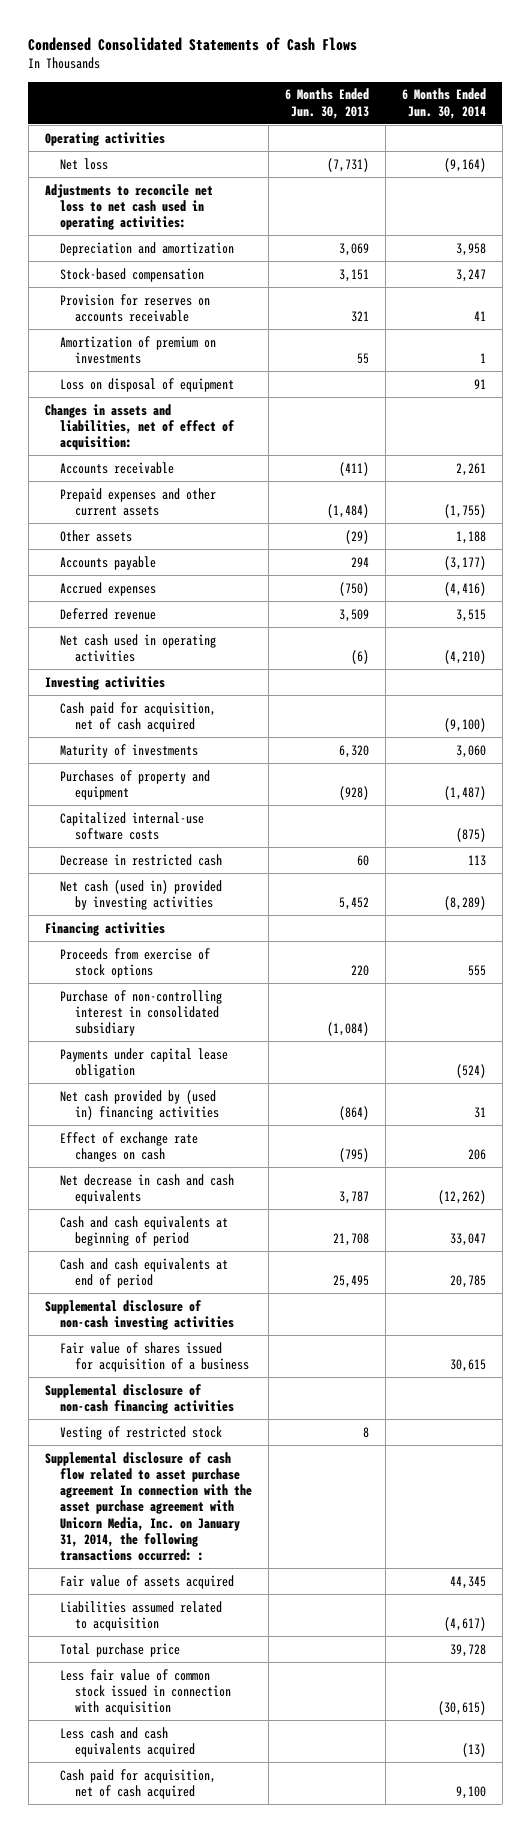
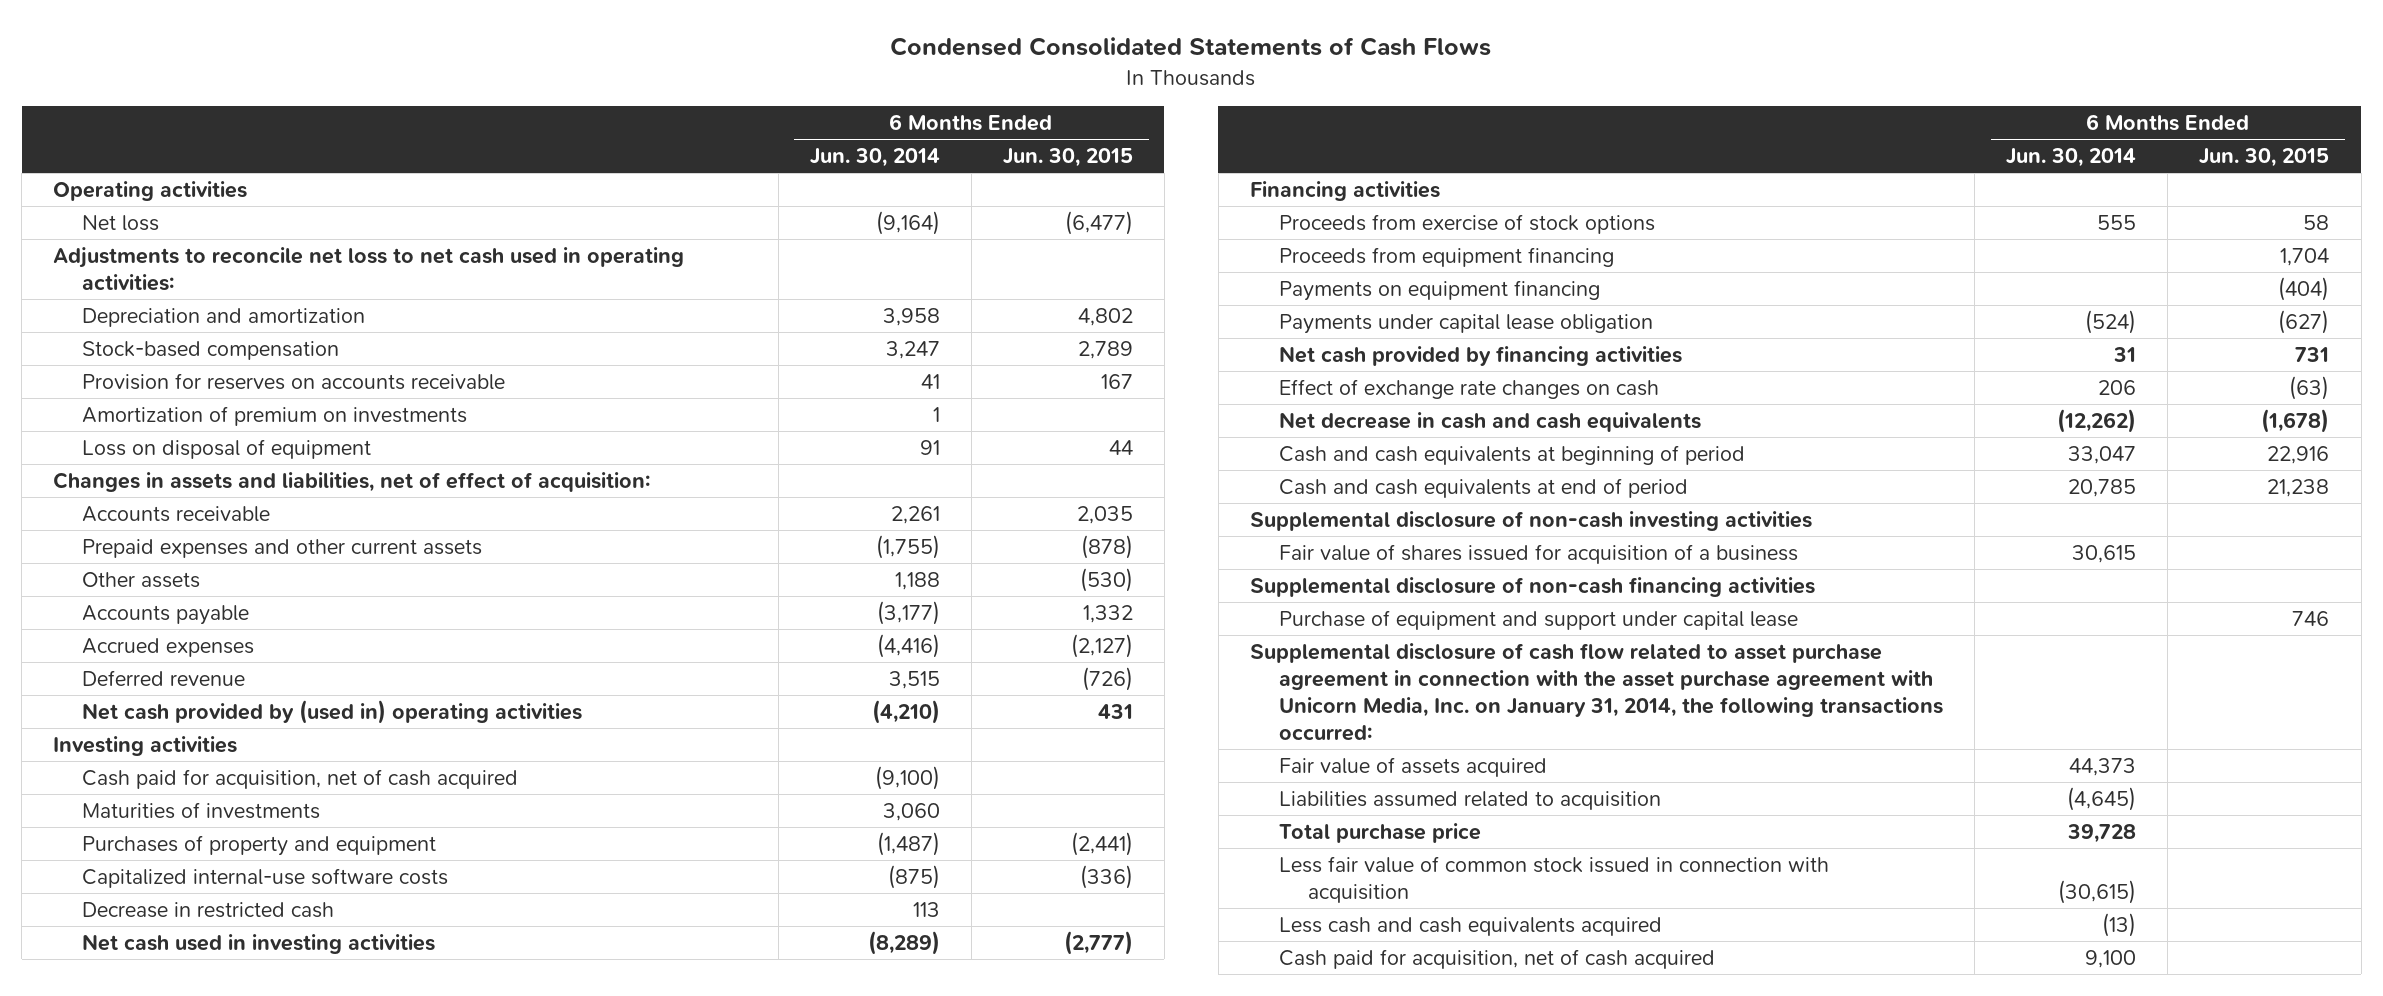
- | 6 Months Ended Jun. 30, 2013 | 6 Months Ended Jun. 30, 2014
+ | 6 Months Ended Jun. 30, 2014 | 6 Months Ended Jun. 30, 2015
- Net cash used in operating activities | (6) | (4,210)
+ Net cash provided by (used in) operating activities | (4,210) | 431
- Maturity of investments | 6,320 | 3,060
+ Maturities of investments | 3,060 |
- Net cash (used in) provided by investing activities | 5,452 | (8,289)
+ Net cash used in investing activities | (8,289) | (2,777)
- Purchase of non-controlling interest in consolidated subsidiary | (1,084) |
+ Proceeds from equipment financing | | 1,704
+ Payments on equipment financing | | (404)
- Net cash provided by (used in) financing activities | (864) | 31
+ Net cash provided by financing activities | 31 | 731
- Vesting of restricted stock | 8 |
- Supplemental disclosure of cash flow related to asset purchase agreement In connection with the asset purchase agreement with Unicorn Media, Inc. on January 31, 2014, the following transactions occurred: :
- Fair value of assets acquired | | 44,345
- Liabilities assumed related to acquisition | | (4,617)
+ Purchase of equipment and support under capital lease | | 746
+ Supplemental disclosure of cash flow related to asset purchase agreement in connection with the asset purchase agreement with Unicorn Media, Inc. on January 31, 2014, the following transactions occurred:
+ Fair value of assets acquired | 44,373 |
+ Liabilities assumed related to acquisition | (4,645) |

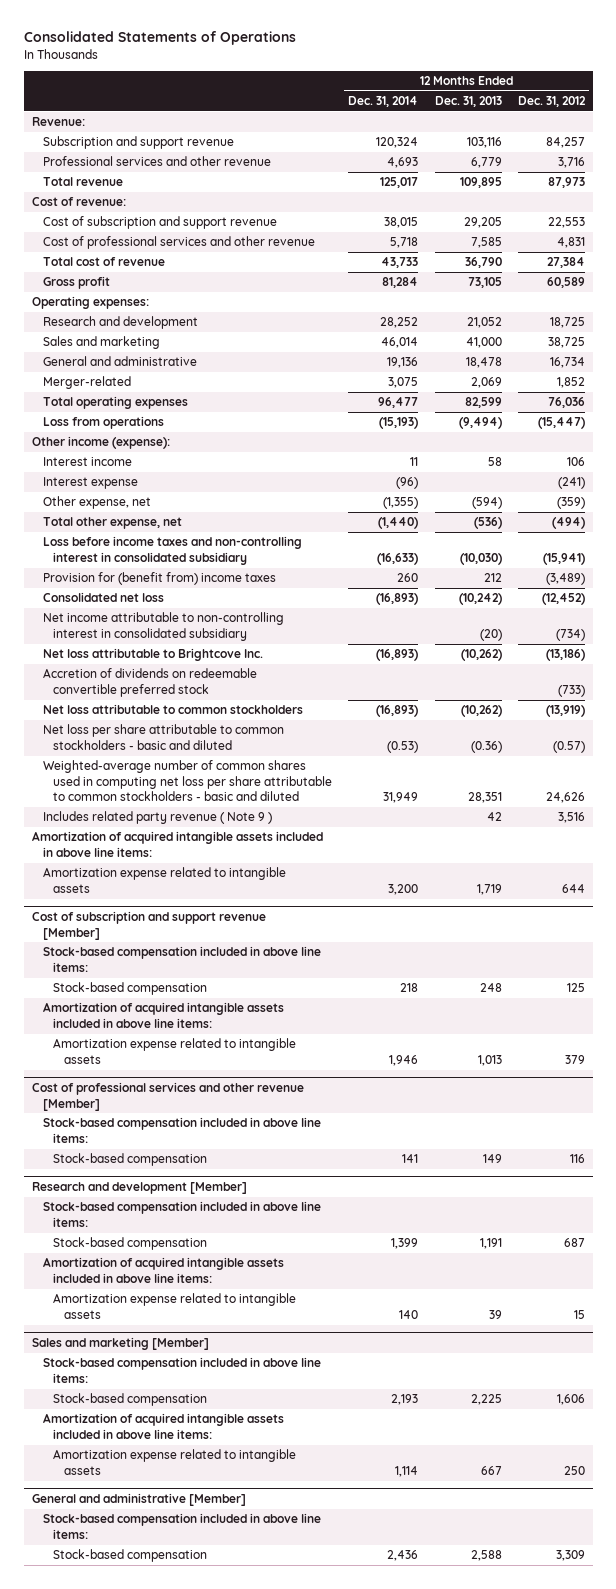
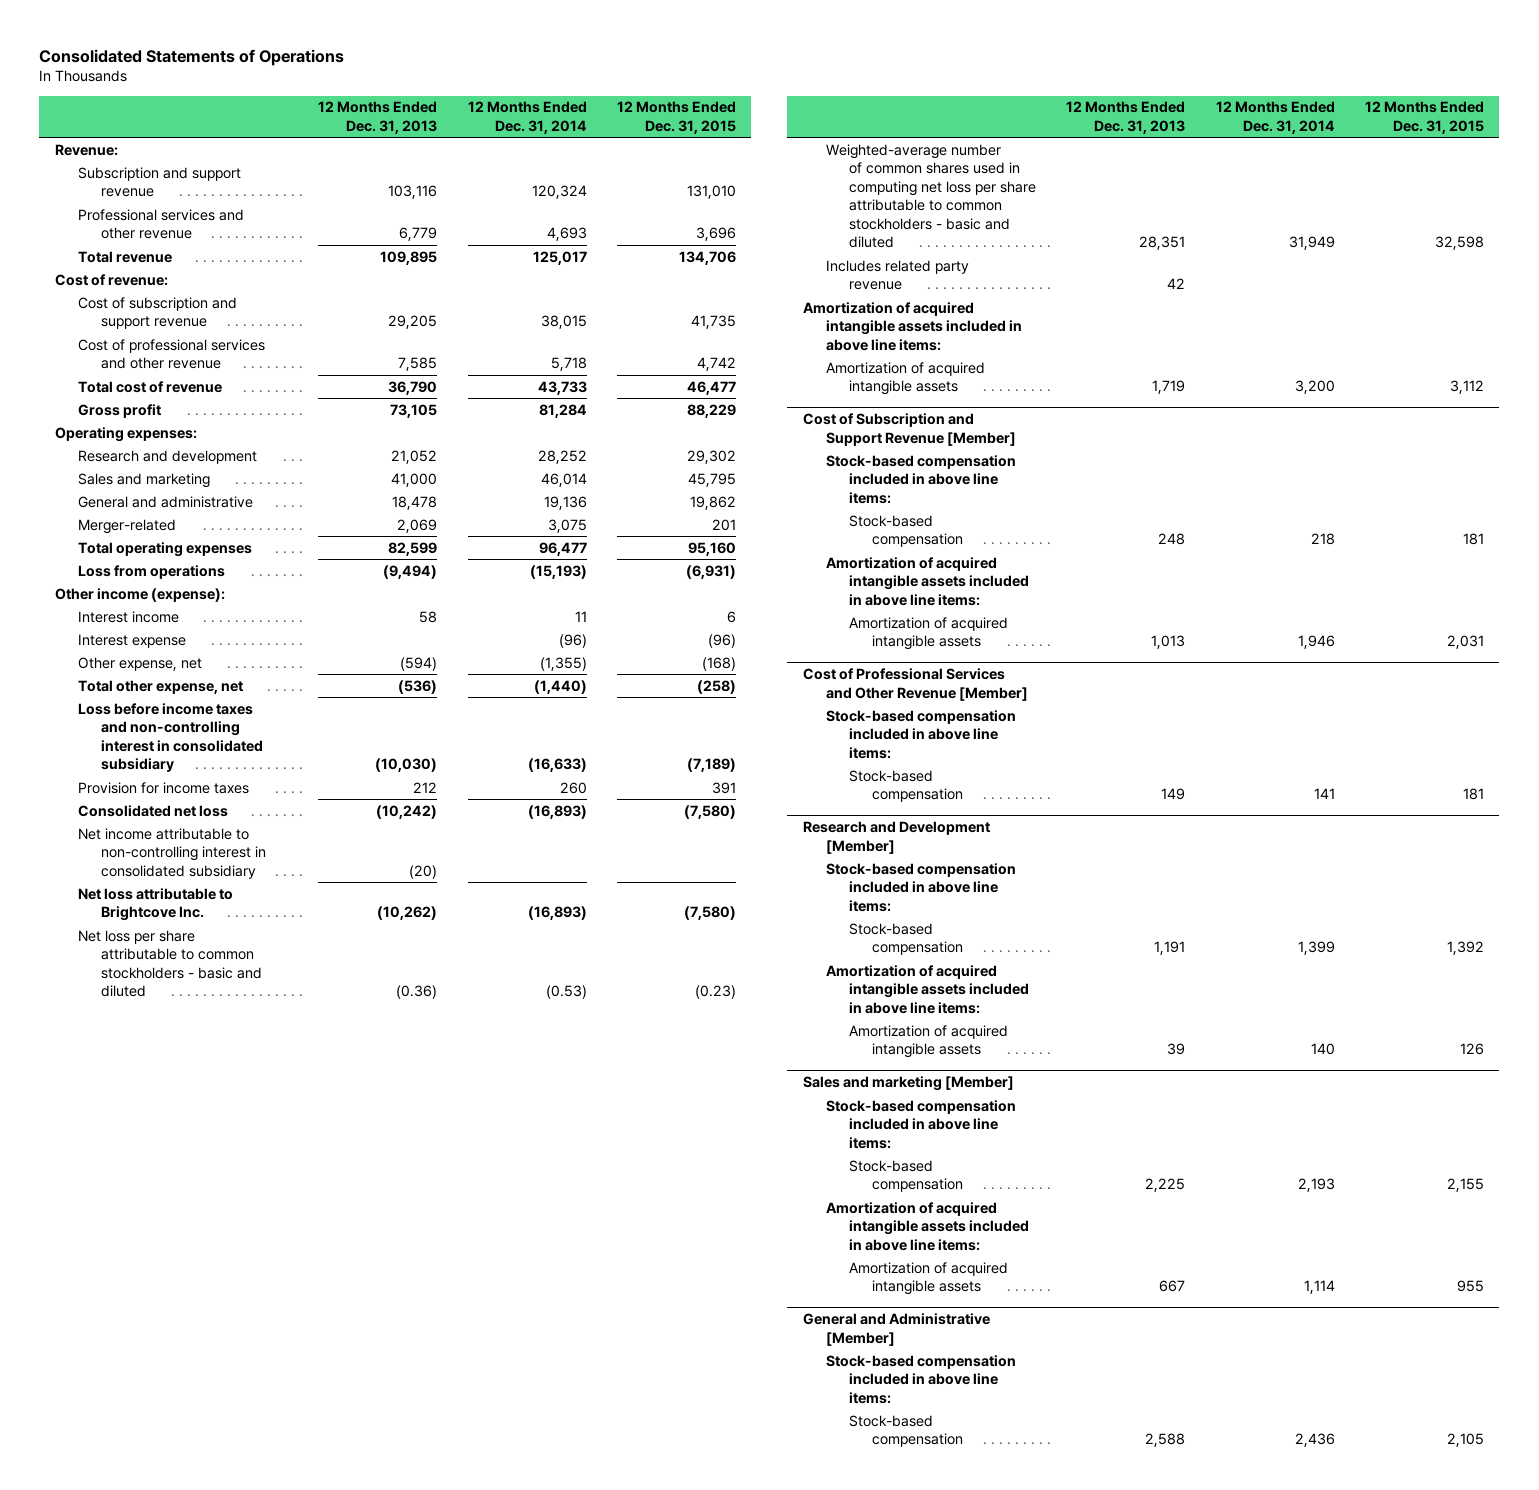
- | 12 Months Ended Dec. 31, 2014 | 12 Months Ended Dec. 31, 2013 | 12 Months Ended Dec. 31, 2012
+ | 12 Months Ended Dec. 31, 2013 | 12 Months Ended Dec. 31, 2014 | 12 Months Ended Dec. 31, 2015
- Provision for (benefit from) income taxes | 260 | 212 | (3,489)
+ Provision for income taxes | 212 | 260 | 391
- Accretion of dividends on redeemable convertible preferred stock | | | (733)
- Net loss attributable to common stockholders | (16,893) | (10,262) | (13,919)
- Includes related party revenue ( Note 9 ) | | 42 | 3,516
+ Includes related party revenue | 42 | |
- Amortization expense related to intangible assets | 3,200 | 1,719 | 644
- Cost of subscription and support revenue [Member]
+ Amortization of acquired intangible assets | 1,719 | 3,200 | 3,112
+ Cost of Subscription and Support Revenue [Member]
- Amortization expense related to intangible assets | 1,946 | 1,013 | 379
- Cost of professional services and other revenue [Member]
+ Amortization of acquired intangible assets | 1,013 | 1,946 | 2,031
+ Cost of Professional Services and Other Revenue [Member]
- Research and development [Member]
+ Research and Development [Member]
- Amortization expense related to intangible assets | 140 | 39 | 15
+ Amortization of acquired intangible assets | 39 | 140 | 126
@ Sales and marketing [Member]
- Amortization expense related to intangible assets | 1,114 | 667 | 250
- General and administrative [Member]
@ Sales and marketing [Member]
+ Amortization of acquired intangible assets | 667 | 1,114 | 955
+ General and Administrative [Member]

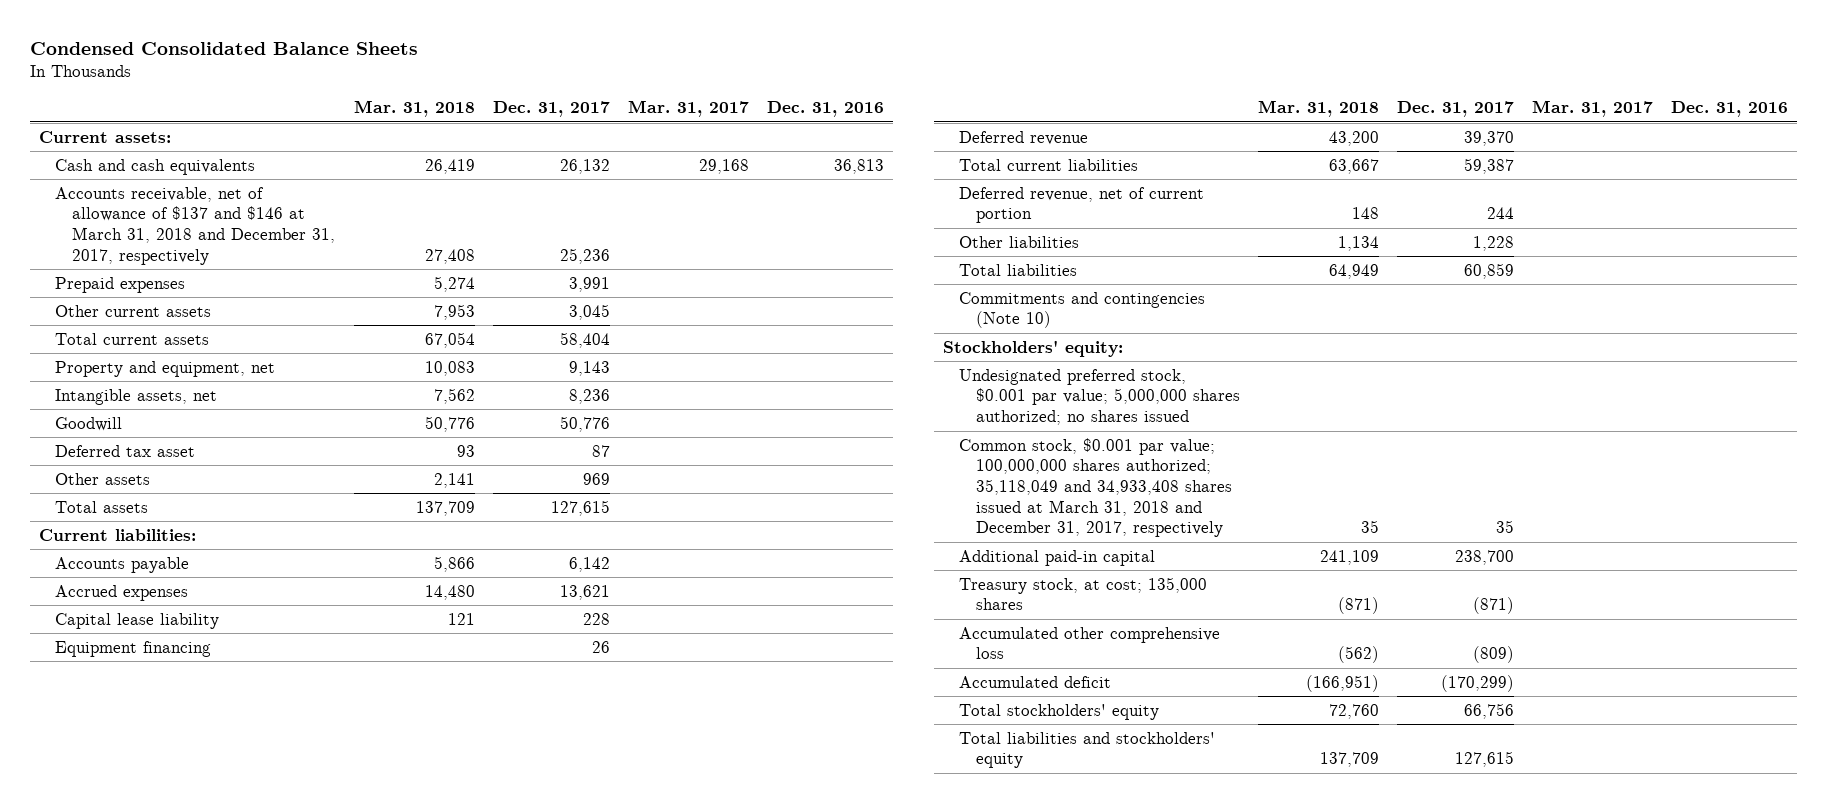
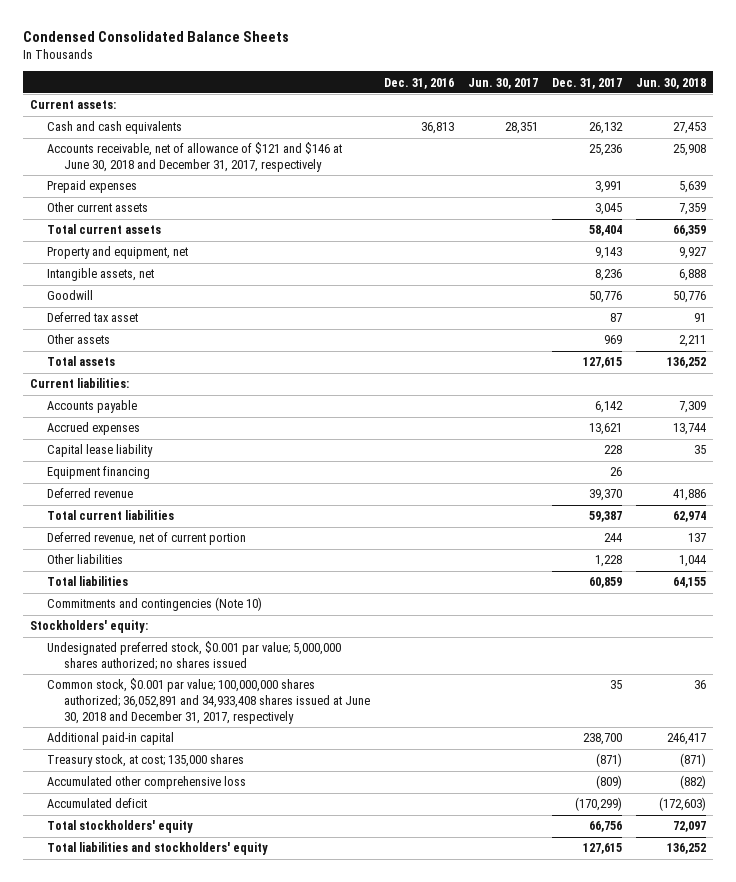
- | Mar. 31, 2018 | Dec. 31, 2017 | Mar. 31, 2017 | Dec. 31, 2016
+ | Dec. 31, 2016 | Jun. 30, 2017 | Dec. 31, 2017 | Jun. 30, 2018
- Accounts receivable, net of allowance of $137 and $146 at March 31, 2018 and December 31, 2017, respectively | 27,408 | 25,236 | |
+ Accounts receivable, net of allowance of $121 and $146 at June 30, 2018 and December 31, 2017, respectively | | | 25,236 | 25,908
- Common stock, $0.001 par value; 100,000,000 shares authorized; 35,118,049 and 34,933,408 shares issued at March 31, 2018 and December 31, 2017, respectively | 35 | 35 | |
+ Common stock, $0.001 par value; 100,000,000 shares authorized; 36,052,891 and 34,933,408 shares issued at June 30, 2018 and December 31, 2017, respectively | | | 35 | 36

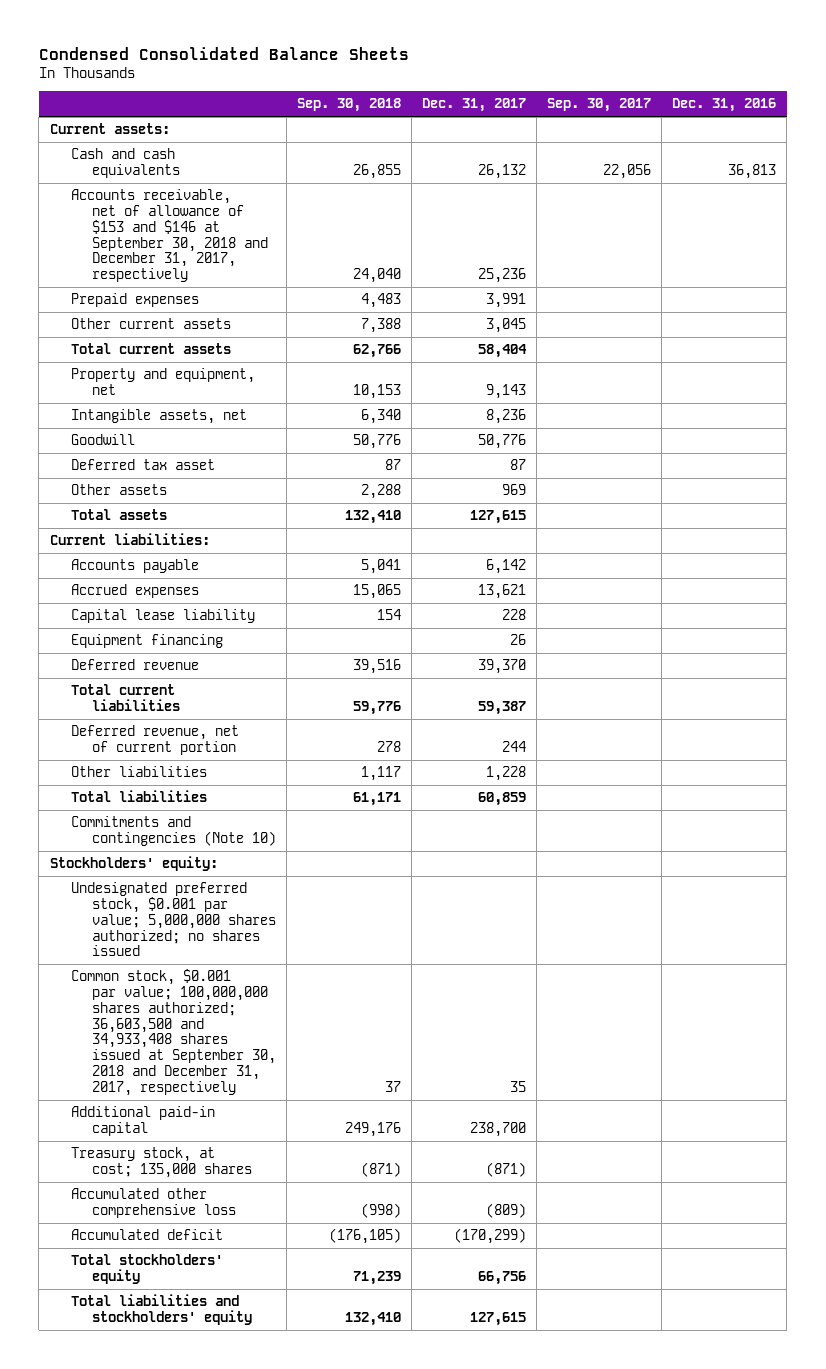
- | Dec. 31, 2016 | Jun. 30, 2017 | Dec. 31, 2017 | Jun. 30, 2018
+ | Sep. 30, 2018 | Dec. 31, 2017 | Sep. 30, 2017 | Dec. 31, 2016
- Accounts receivable, net of allowance of $121 and $146 at June 30, 2018 and December 31, 2017, respectively | | | 25,236 | 25,908
+ Accounts receivable, net of allowance of $153 and $146 at September 30, 2018 and December 31, 2017, respectively | 24,040 | 25,236 | |
- Common stock, $0.001 par value; 100,000,000 shares authorized; 36,052,891 and 34,933,408 shares issued at June 30, 2018 and December 31, 2017, respectively | | | 35 | 36
+ Common stock, $0.001 par value; 100,000,000 shares authorized; 36,603,500 and 34,933,408 shares issued at September 30, 2018 and December 31, 2017, respectively | 37 | 35 | |

